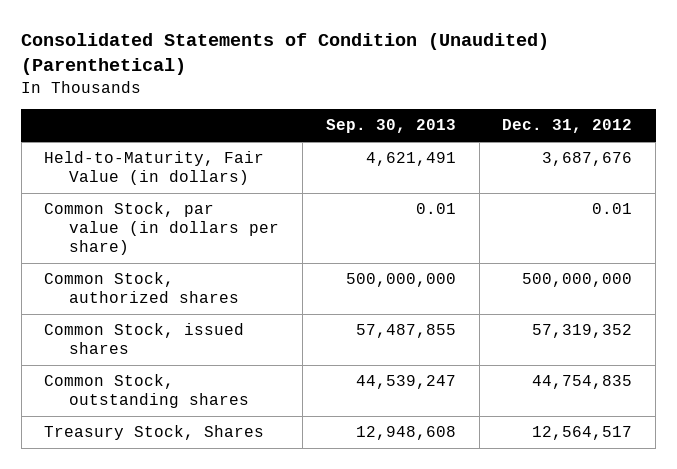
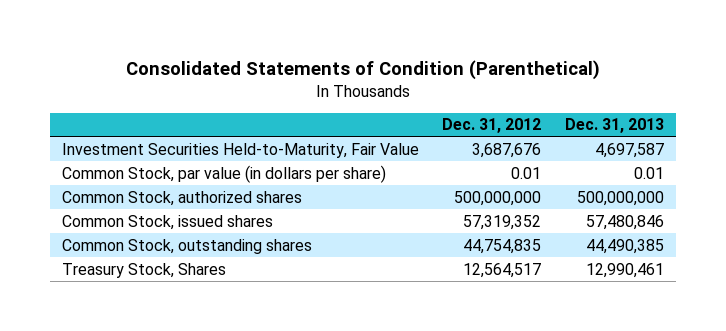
- Consolidated Statements of Condition (Unaudited) (Parenthetical)
+ Consolidated Statements of Condition (Parenthetical)
- | Sep. 30, 2013 | Dec. 31, 2012
+ | Dec. 31, 2012 | Dec. 31, 2013
- Held-to-Maturity, Fair Value (in dollars) | 4,621,491 | 3,687,676
+ Investment Securities Held-to-Maturity, Fair Value | 3,687,676 | 4,697,587

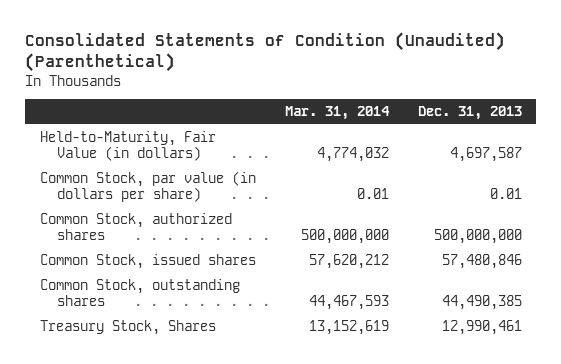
- Consolidated Statements of Condition (Parenthetical)
+ Consolidated Statements of Condition (Unaudited) (Parenthetical)
- | Dec. 31, 2012 | Dec. 31, 2013
+ | Mar. 31, 2014 | Dec. 31, 2013
- Investment Securities Held-to-Maturity, Fair Value | 3,687,676 | 4,697,587
+ Held-to-Maturity, Fair Value (in dollars) | 4,774,032 | 4,697,587

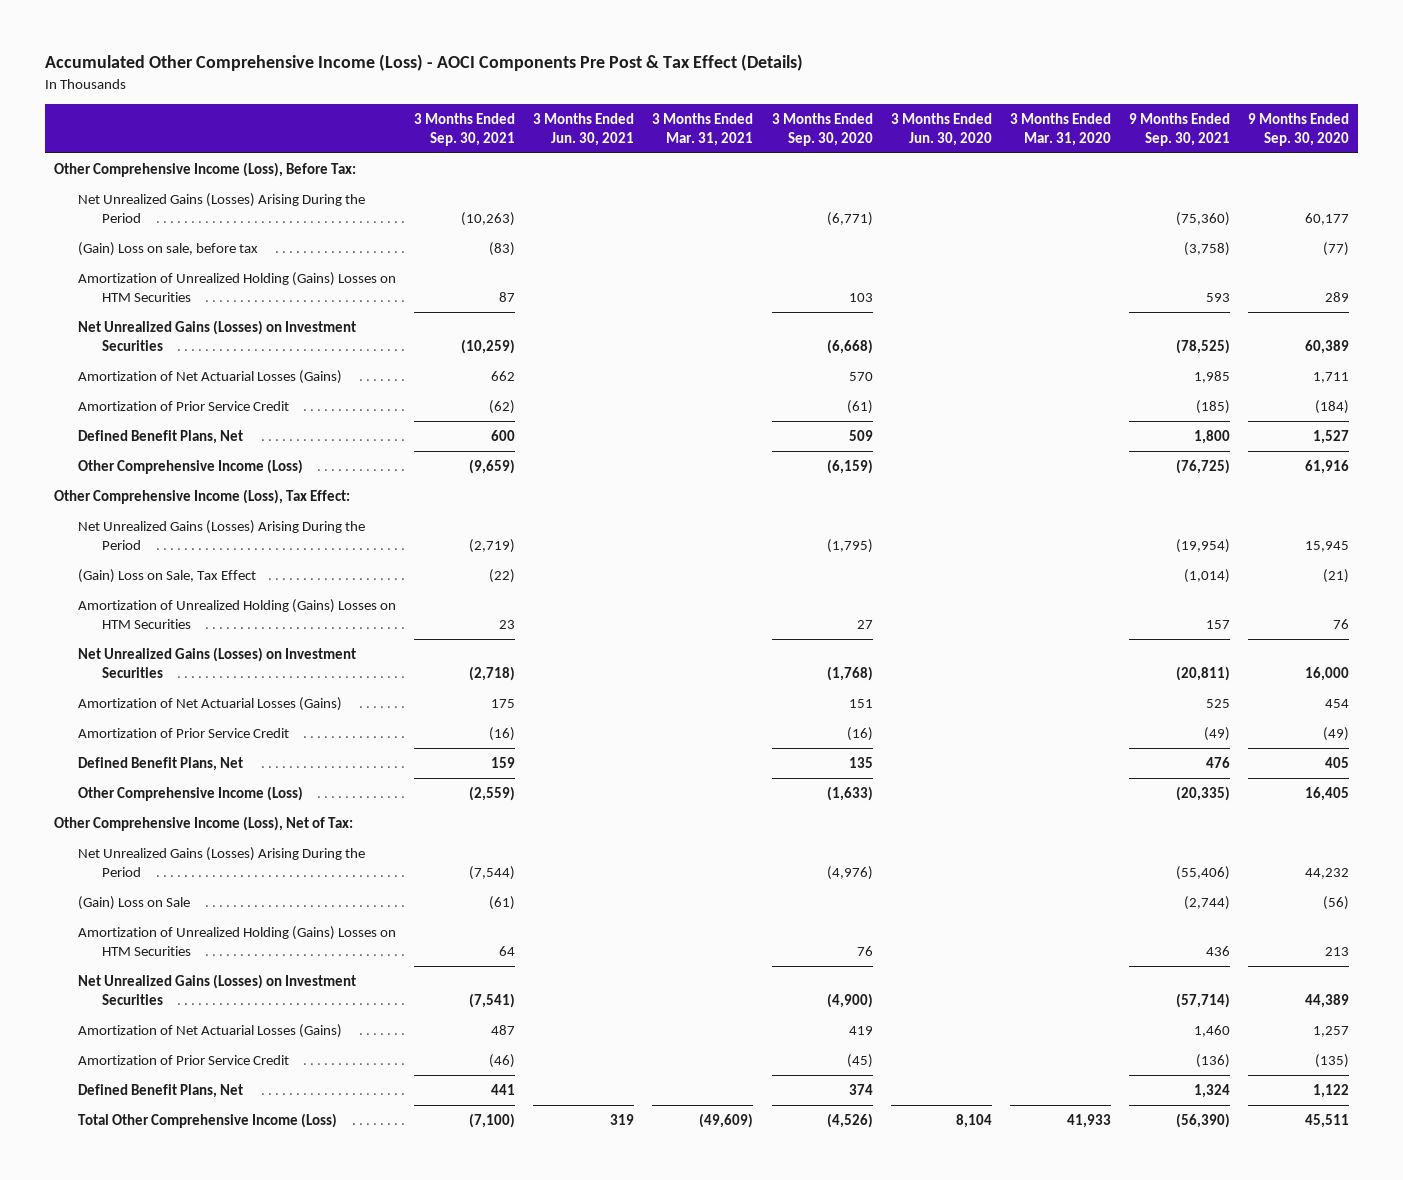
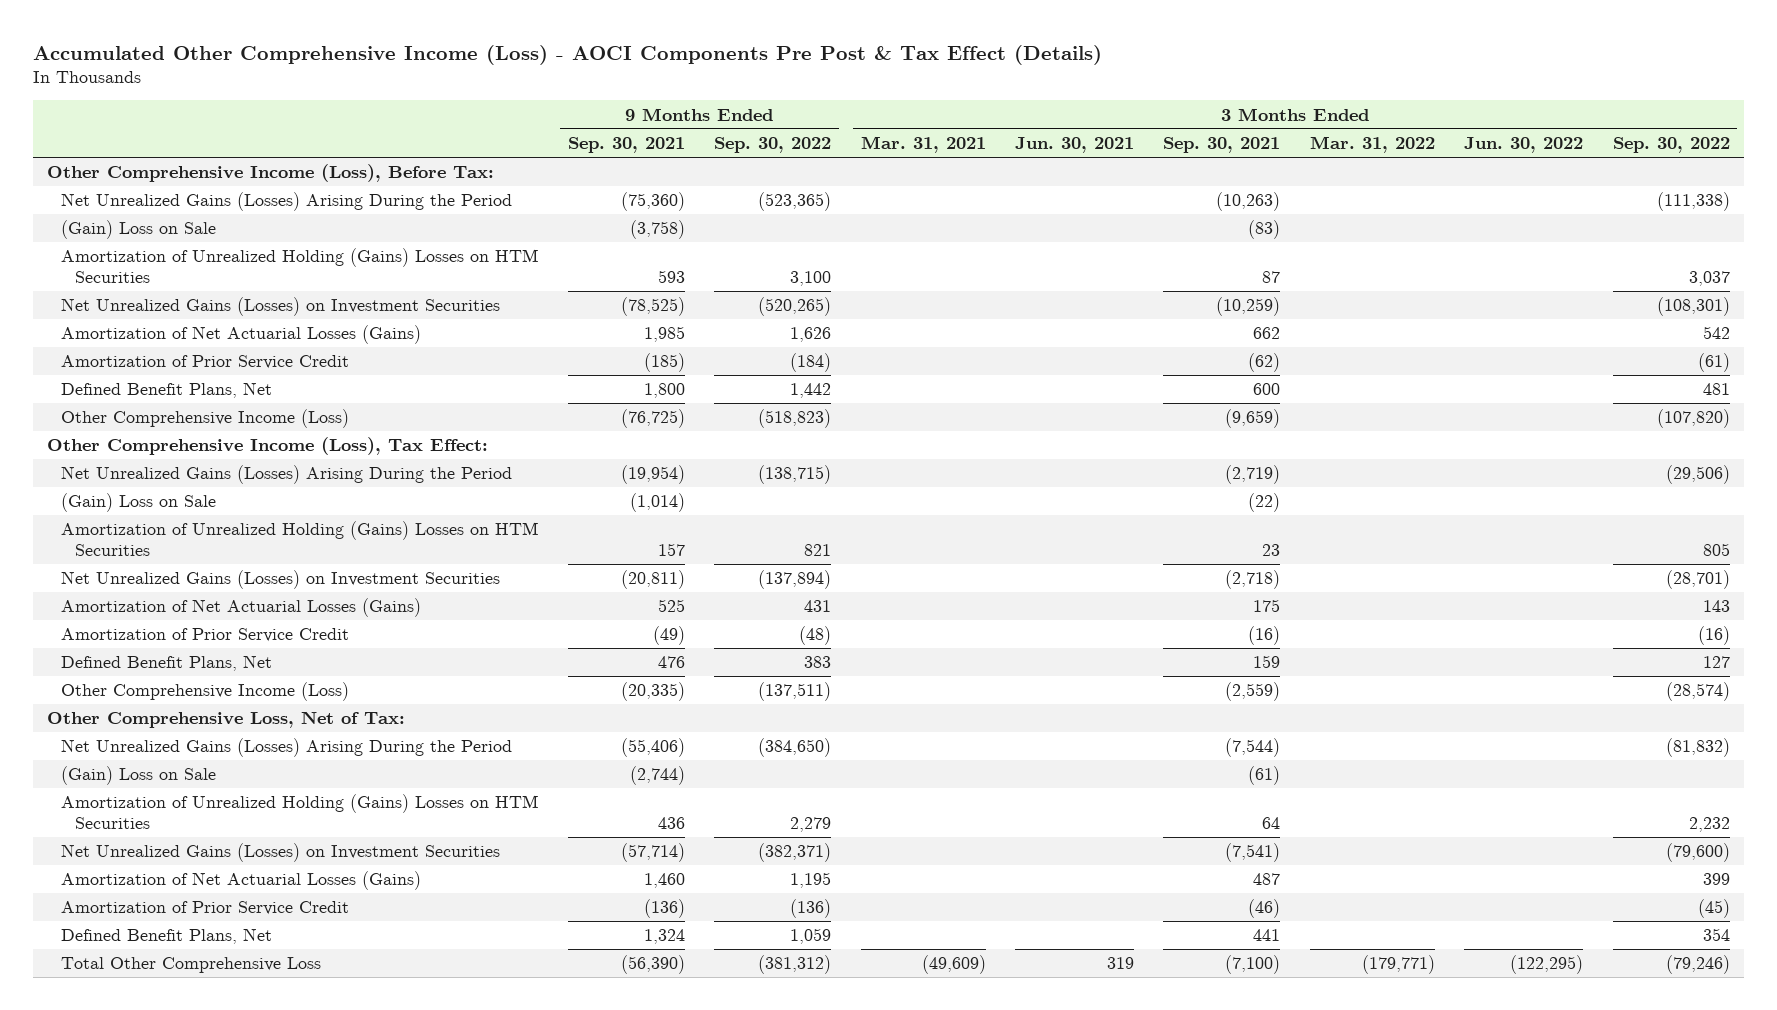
- | 3 Months Ended Sep. 30, 2021 | 3 Months Ended Jun. 30, 2021 | 3 Months Ended Mar. 31, 2021 | 3 Months Ended Sep. 30, 2020 | 3 Months Ended Jun. 30, 2020 | 3 Months Ended Mar. 31, 2020 | 9 Months Ended Sep. 30, 2021 | 9 Months Ended Sep. 30, 2020
+ | 9 Months Ended Sep. 30, 2021 | 9 Months Ended Sep. 30, 2022 | 3 Months Ended Mar. 31, 2021 | 3 Months Ended Jun. 30, 2021 | 3 Months Ended Sep. 30, 2021 | 3 Months Ended Mar. 31, 2022 | 3 Months Ended Jun. 30, 2022 | 3 Months Ended Sep. 30, 2022
- (Gain) Loss on sale, before tax | (83) | | | | | | (3,758) | (77)
+ (Gain) Loss on Sale | (3,758) | | | | (83) | | |
- (Gain) Loss on Sale, Tax Effect | (22) | | | | | | (1,014) | (21)
+ (Gain) Loss on Sale | (1,014) | | | | (22) | | |
- Other Comprehensive Income (Loss), Net of Tax:
+ Other Comprehensive Loss, Net of Tax:
- Total Other Comprehensive Income (Loss) | (7,100) | 319 | (49,609) | (4,526) | 8,104 | 41,933 | (56,390) | 45,511
+ Total Other Comprehensive Loss | (56,390) | (381,312) | (49,609) | 319 | (7,100) | (179,771) | (122,295) | (79,246)

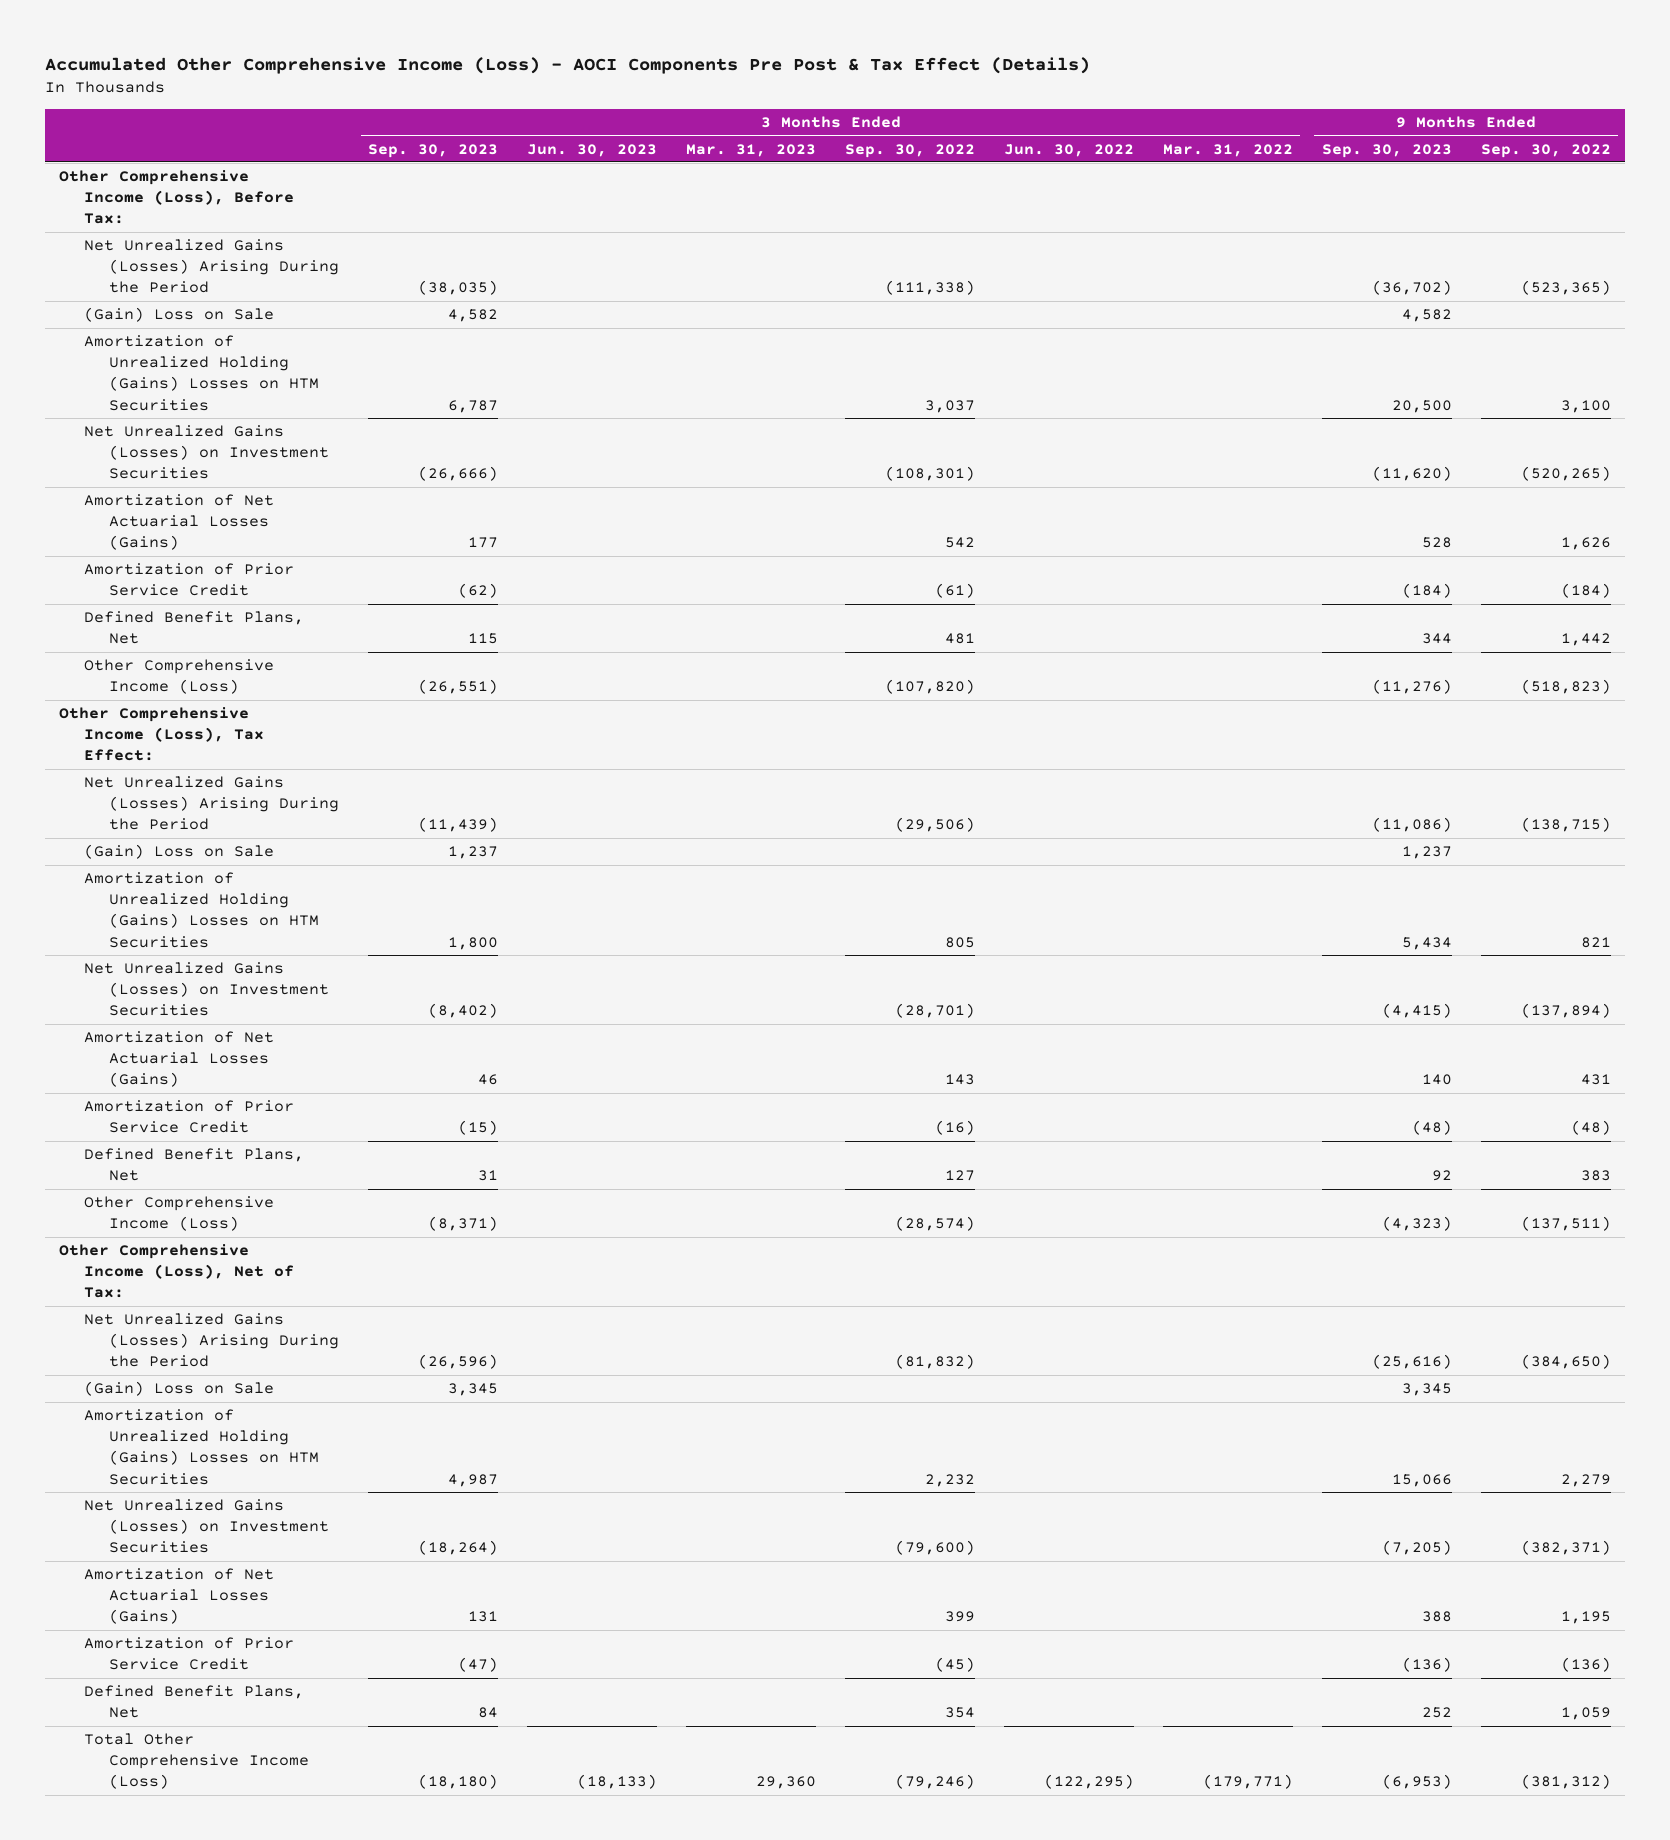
- | 9 Months Ended Sep. 30, 2021 | 9 Months Ended Sep. 30, 2022 | 3 Months Ended Mar. 31, 2021 | 3 Months Ended Jun. 30, 2021 | 3 Months Ended Sep. 30, 2021 | 3 Months Ended Mar. 31, 2022 | 3 Months Ended Jun. 30, 2022 | 3 Months Ended Sep. 30, 2022
+ | 3 Months Ended Sep. 30, 2023 | 3 Months Ended Jun. 30, 2023 | 3 Months Ended Mar. 31, 2023 | 3 Months Ended Sep. 30, 2022 | 3 Months Ended Jun. 30, 2022 | 3 Months Ended Mar. 31, 2022 | 9 Months Ended Sep. 30, 2023 | 9 Months Ended Sep. 30, 2022
- Other Comprehensive Loss, Net of Tax:
+ Other Comprehensive Income (Loss), Net of Tax:
- Total Other Comprehensive Loss | (56,390) | (381,312) | (49,609) | 319 | (7,100) | (179,771) | (122,295) | (79,246)
+ Total Other Comprehensive Income (Loss) | (18,180) | (18,133) | 29,360 | (79,246) | (122,295) | (179,771) | (6,953) | (381,312)

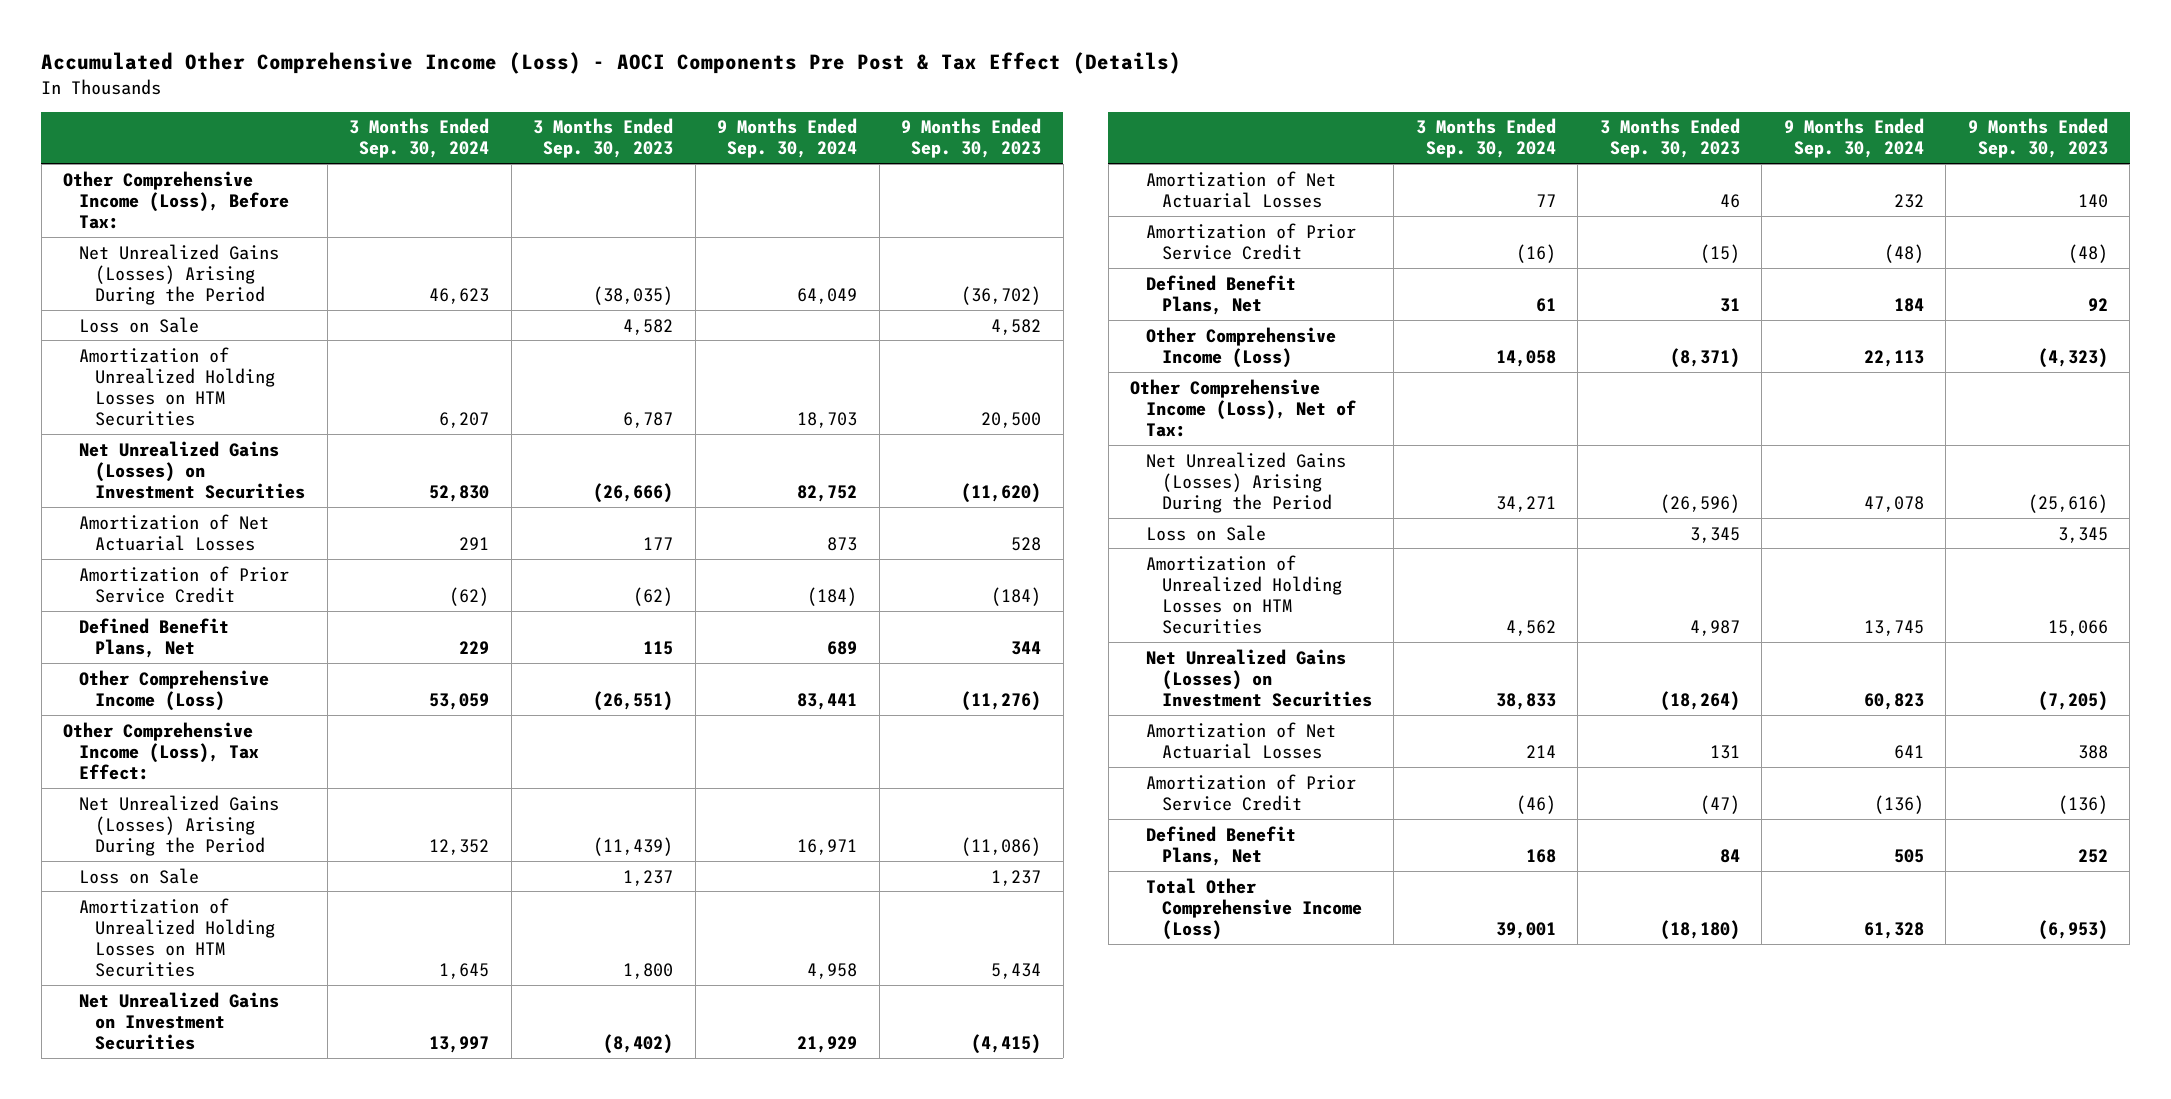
- | 3 Months Ended Sep. 30, 2023 | 3 Months Ended Jun. 30, 2023 | 3 Months Ended Mar. 31, 2023 | 3 Months Ended Sep. 30, 2022 | 3 Months Ended Jun. 30, 2022 | 3 Months Ended Mar. 31, 2022 | 9 Months Ended Sep. 30, 2023 | 9 Months Ended Sep. 30, 2022
+ | 3 Months Ended Sep. 30, 2024 | 3 Months Ended Sep. 30, 2023 | 9 Months Ended Sep. 30, 2024 | 9 Months Ended Sep. 30, 2023
- (Gain) Loss on Sale | 4,582 | | | | | | 4,582 |
- Amortization of Unrealized Holding (Gains) Losses on HTM Securities | 6,787 | | | 3,037 | | | 20,500 | 3,100
+ Loss on Sale | | 4,582 | | 4,582
+ Amortization of Unrealized Holding Losses on HTM Securities | 6,207 | 6,787 | 18,703 | 20,500
- Amortization of Net Actuarial Losses (Gains) | 177 | | | 542 | | | 528 | 1,626
+ Amortization of Net Actuarial Losses | 291 | 177 | 873 | 528
- (Gain) Loss on Sale | 1,237 | | | | | | 1,237 |
- Amortization of Unrealized Holding (Gains) Losses on HTM Securities | 1,800 | | | 805 | | | 5,434 | 821
- Net Unrealized Gains (Losses) on Investment Securities | (8,402) | | | (28,701) | | | (4,415) | (137,894)
- Amortization of Net Actuarial Losses (Gains) | 46 | | | 143 | | | 140 | 431
+ Loss on Sale | | 1,237 | | 1,237
+ Amortization of Unrealized Holding Losses on HTM Securities | 1,645 | 1,800 | 4,958 | 5,434
+ Net Unrealized Gains on Investment Securities | 13,997 | (8,402) | 21,929 | (4,415)
+ Amortization of Net Actuarial Losses | 77 | 46 | 232 | 140
- (Gain) Loss on Sale | 3,345 | | | | | | 3,345 |
- Amortization of Unrealized Holding (Gains) Losses on HTM Securities | 4,987 | | | 2,232 | | | 15,066 | 2,279
+ Loss on Sale | | 3,345 | | 3,345
+ Amortization of Unrealized Holding Losses on HTM Securities | 4,562 | 4,987 | 13,745 | 15,066
- Amortization of Net Actuarial Losses (Gains) | 131 | | | 399 | | | 388 | 1,195
+ Amortization of Net Actuarial Losses | 214 | 131 | 641 | 388

